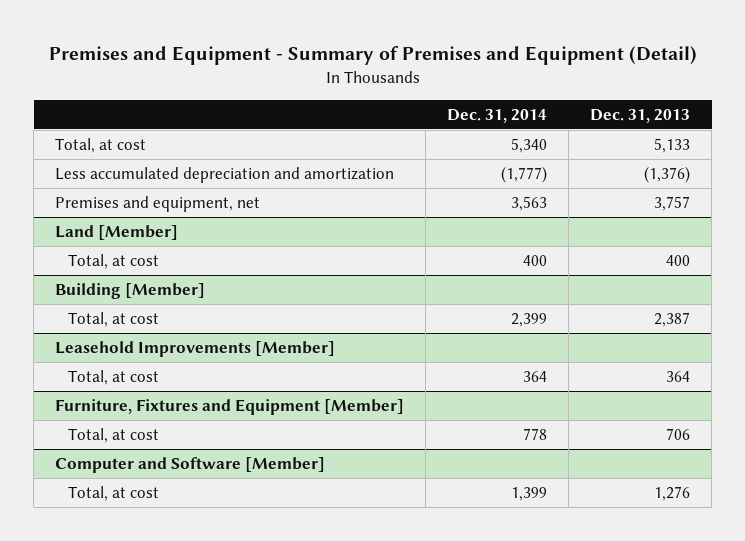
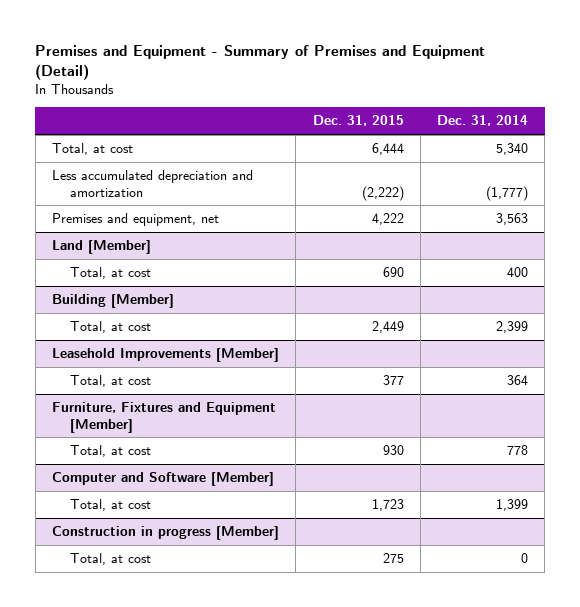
- | Dec. 31, 2014 | Dec. 31, 2013
+ | Dec. 31, 2015 | Dec. 31, 2014
+ Construction in progress [Member]
+ Total, at cost | 275 | 0

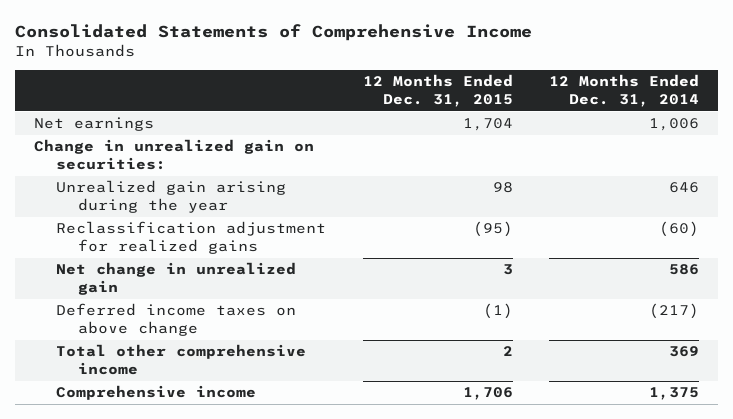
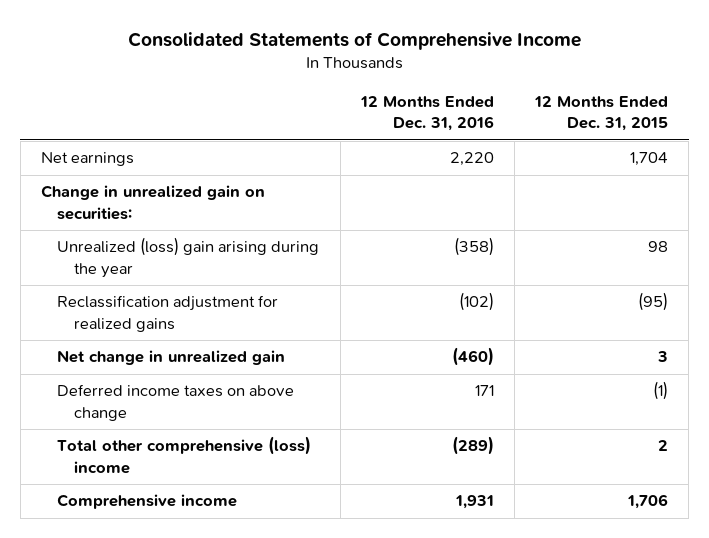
- | 12 Months Ended Dec. 31, 2015 | 12 Months Ended Dec. 31, 2014
+ | 12 Months Ended Dec. 31, 2016 | 12 Months Ended Dec. 31, 2015
- Unrealized gain arising during the year | 98 | 646
+ Unrealized (loss) gain arising during the year | (358) | 98
- Total other comprehensive income | 2 | 369
+ Total other comprehensive (loss) income | (289) | 2

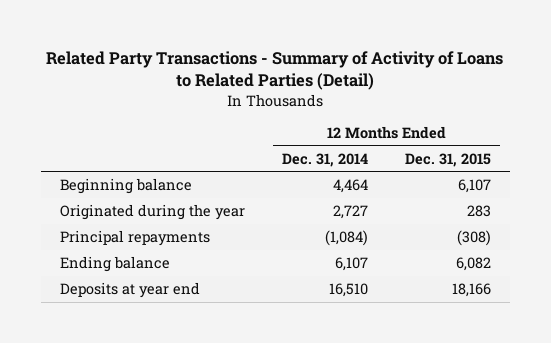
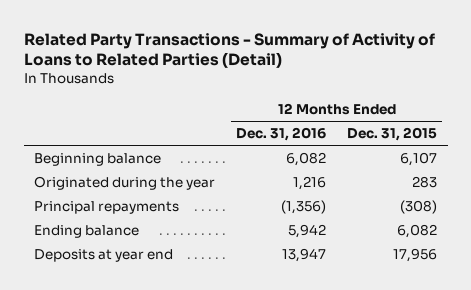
- | 12 Months Ended Dec. 31, 2014 | 12 Months Ended Dec. 31, 2015
+ | 12 Months Ended Dec. 31, 2016 | 12 Months Ended Dec. 31, 2015
- Deposits at year end | 16,510 | 18,166
+ Deposits at year end | 13,947 | 17,956

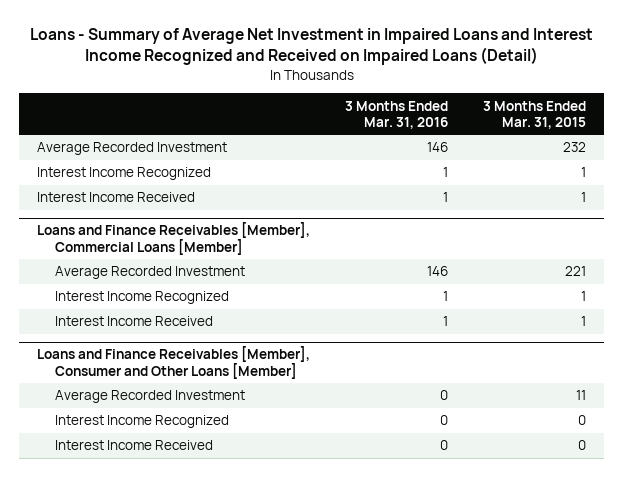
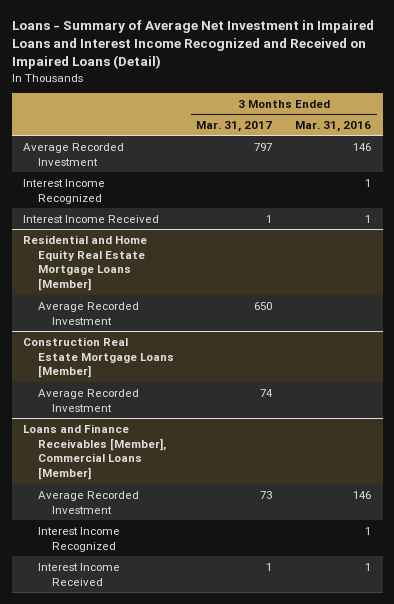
- | 3 Months Ended Mar. 31, 2016 | 3 Months Ended Mar. 31, 2015
+ | 3 Months Ended Mar. 31, 2017 | 3 Months Ended Mar. 31, 2016
+ Residential and Home Equity Real Estate Mortgage Loans [Member]
+ Average Recorded Investment | 650 |
+ Construction Real Estate Mortgage Loans [Member]
+ Average Recorded Investment | 74 |
- Loans and Finance Receivables [Member], Consumer and Other Loans [Member]
- Average Recorded Investment | 0 | 11
- Interest Income Recognized | 0 | 0
- Interest Income Received | 0 | 0

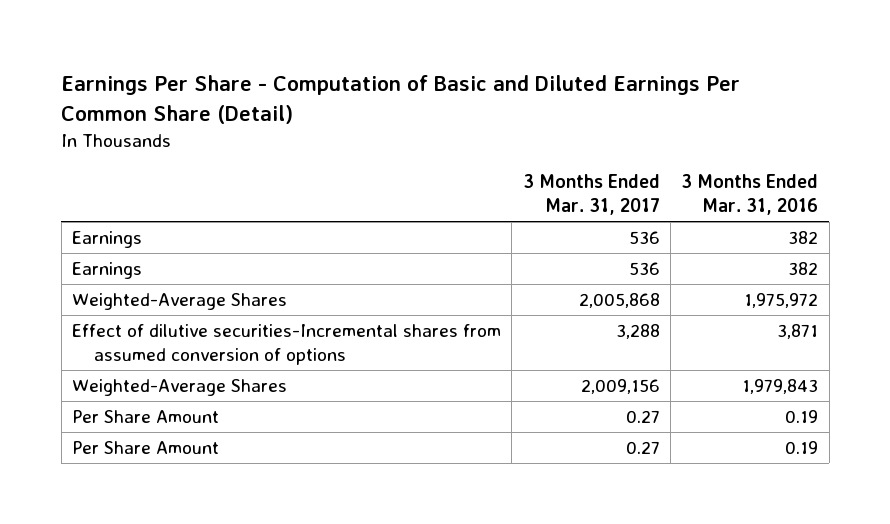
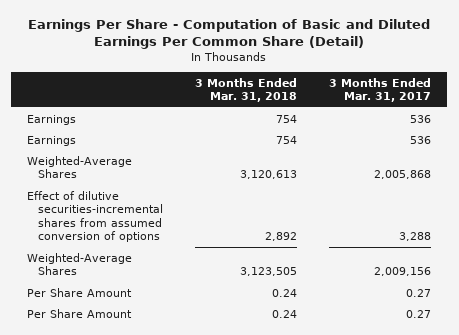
- | 3 Months Ended Mar. 31, 2017 | 3 Months Ended Mar. 31, 2016
+ | 3 Months Ended Mar. 31, 2018 | 3 Months Ended Mar. 31, 2017
- Effect of dilutive securities-Incremental shares from assumed conversion of options | 3,288 | 3,871
+ Effect of dilutive securities-incremental shares from assumed conversion of options | 2,892 | 3,288

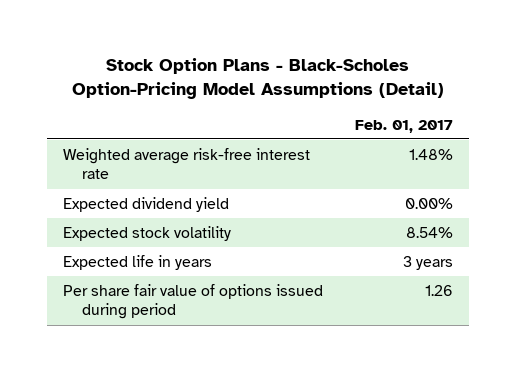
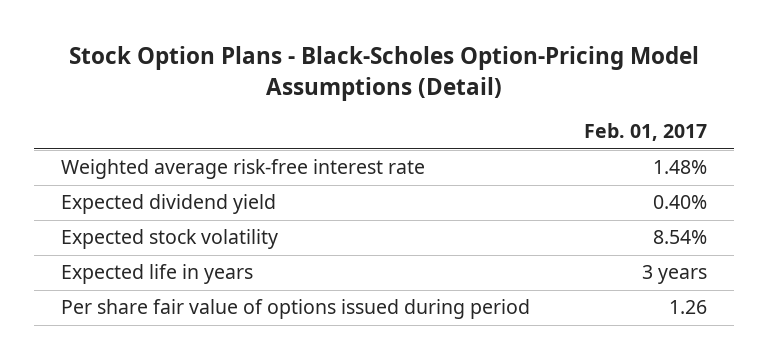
- Expected dividend yield | 0.00%
+ Expected dividend yield | 0.40%

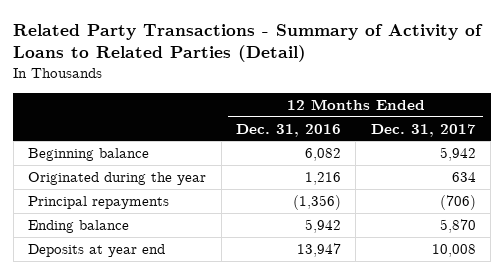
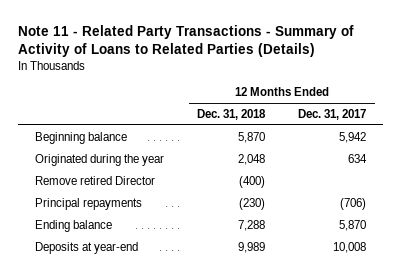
- Related Party Transactions - Summary of Activity of Loans to Related Parties (Detail)
+ Note 11 - Related Party Transactions - Summary of Activity of Loans to Related Parties (Details)
- | 12 Months Ended Dec. 31, 2016 | 12 Months Ended Dec. 31, 2017
+ | 12 Months Ended Dec. 31, 2018 | 12 Months Ended Dec. 31, 2017
+ Remove retired Director | (400) |
- Deposits at year end | 13,947 | 10,008
+ Deposits at year-end | 9,989 | 10,008

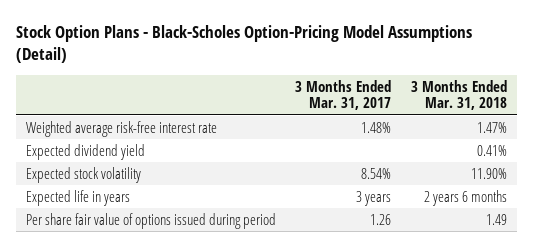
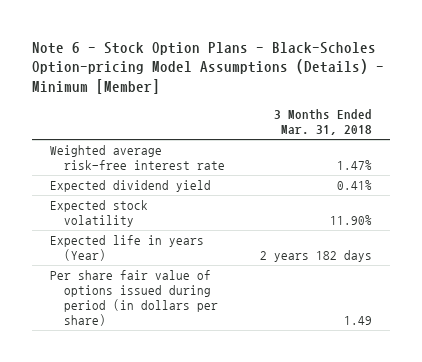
- Stock Option Plans - Black-Scholes Option-Pricing Model Assumptions (Detail)
+ Note 6 - Stock Option Plans - Black-Scholes Option-pricing Model Assumptions (Details) - Minimum [Member]
- | 3 Months Ended Mar. 31, 2017 | 3 Months Ended Mar. 31, 2018
+ | 3 Months Ended Mar. 31, 2018
- Expected life in years | 3 years | 2 years 6 months
- Per share fair value of options issued during period | 1.26 | 1.49
+ Expected life in years (Year) | 2 years 182 days
+ Per share fair value of options issued during period (in dollars per share) | 1.49

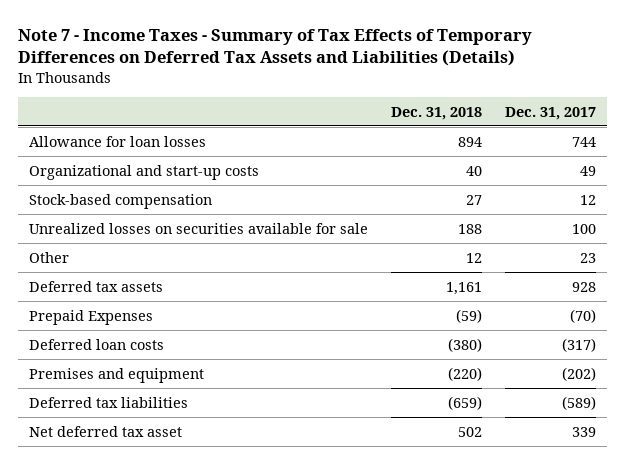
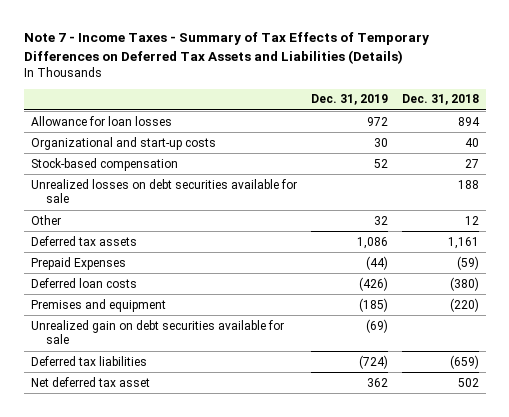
- | Dec. 31, 2018 | Dec. 31, 2017
+ | Dec. 31, 2019 | Dec. 31, 2018
- Unrealized losses on securities available for sale | 188 | 100
+ Unrealized losses on debt securities available for sale | | 188
+ Unrealized gain on debt securities available for sale | (69) |

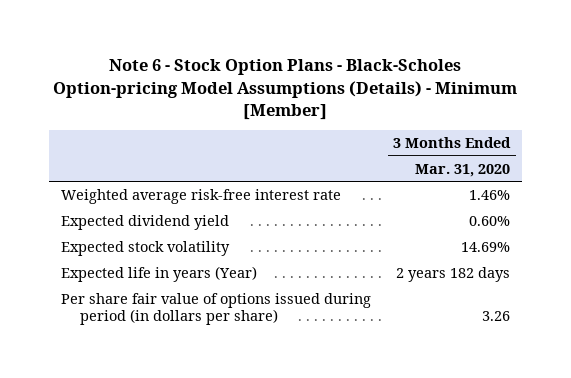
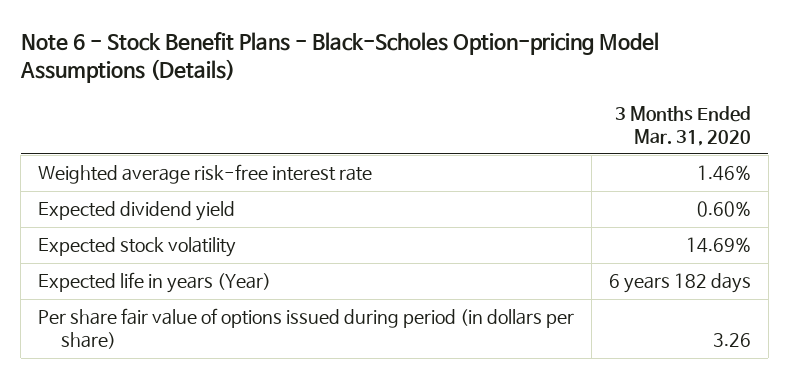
- Note 6 - Stock Option Plans - Black-Scholes Option-pricing Model Assumptions (Details) - Minimum [Member]
+ Note 6 - Stock Benefit Plans - Black-Scholes Option-pricing Model Assumptions (Details)
- Expected life in years (Year) | 2 years 182 days
+ Expected life in years (Year) | 6 years 182 days

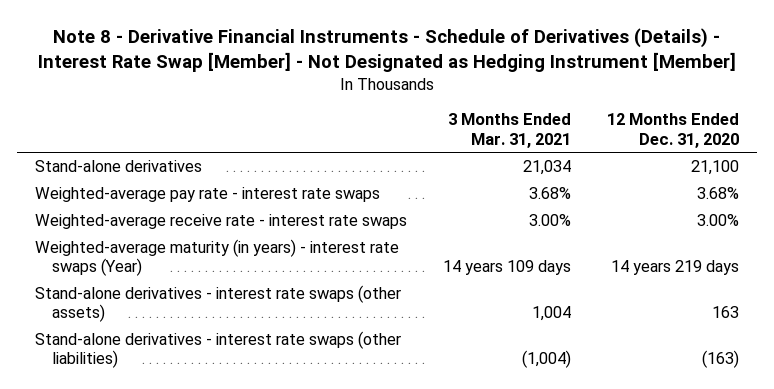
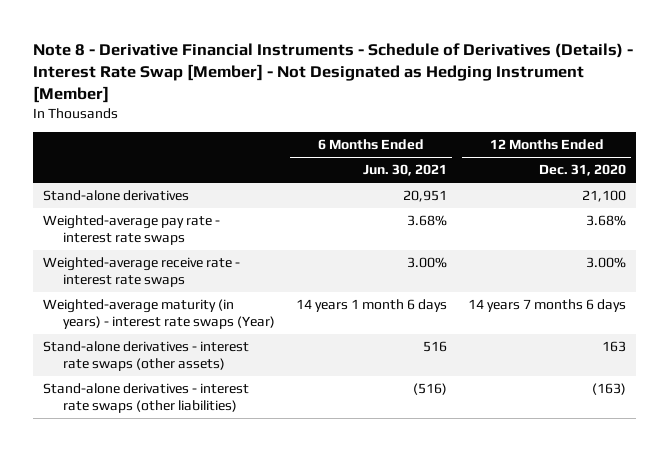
- | 3 Months Ended Mar. 31, 2021 | 12 Months Ended Dec. 31, 2020
+ | 6 Months Ended Jun. 30, 2021 | 12 Months Ended Dec. 31, 2020
- Weighted-average maturity (in years) - interest rate swaps (Year) | 14 years 109 days | 14 years 219 days
+ Weighted-average maturity (in years) - interest rate swaps (Year) | 14 years 1 month 6 days | 14 years 7 months 6 days

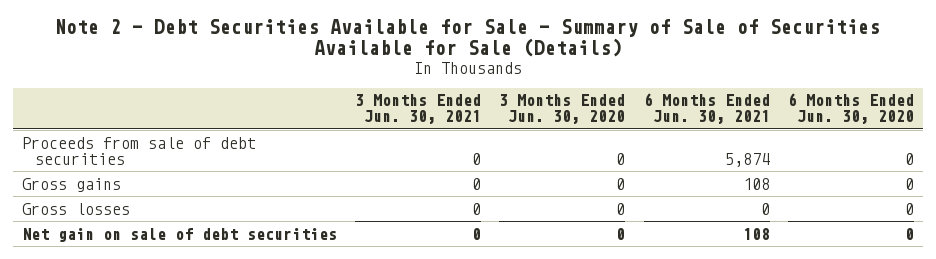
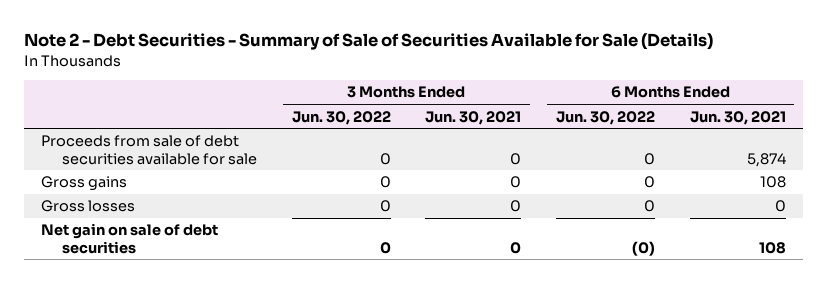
- Note 2 - Debt Securities Available for Sale - Summary of Sale of Securities Available for Sale (Details)
+ Note 2 - Debt Securities - Summary of Sale of Securities Available for Sale (Details)
- | 3 Months Ended Jun. 30, 2021 | 3 Months Ended Jun. 30, 2020 | 6 Months Ended Jun. 30, 2021 | 6 Months Ended Jun. 30, 2020
+ | 3 Months Ended Jun. 30, 2022 | 3 Months Ended Jun. 30, 2021 | 6 Months Ended Jun. 30, 2022 | 6 Months Ended Jun. 30, 2021
- Proceeds from sale of debt securities | 0 | 0 | 5,874 | 0
+ Proceeds from sale of debt securities available for sale | 0 | 0 | 0 | 5,874

